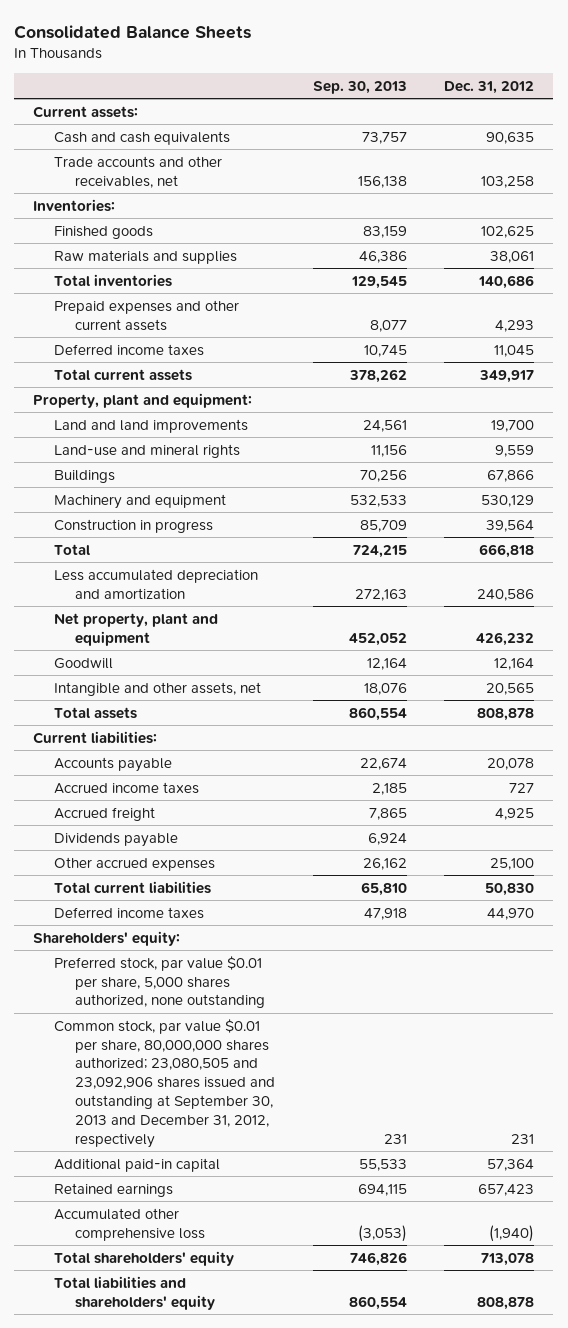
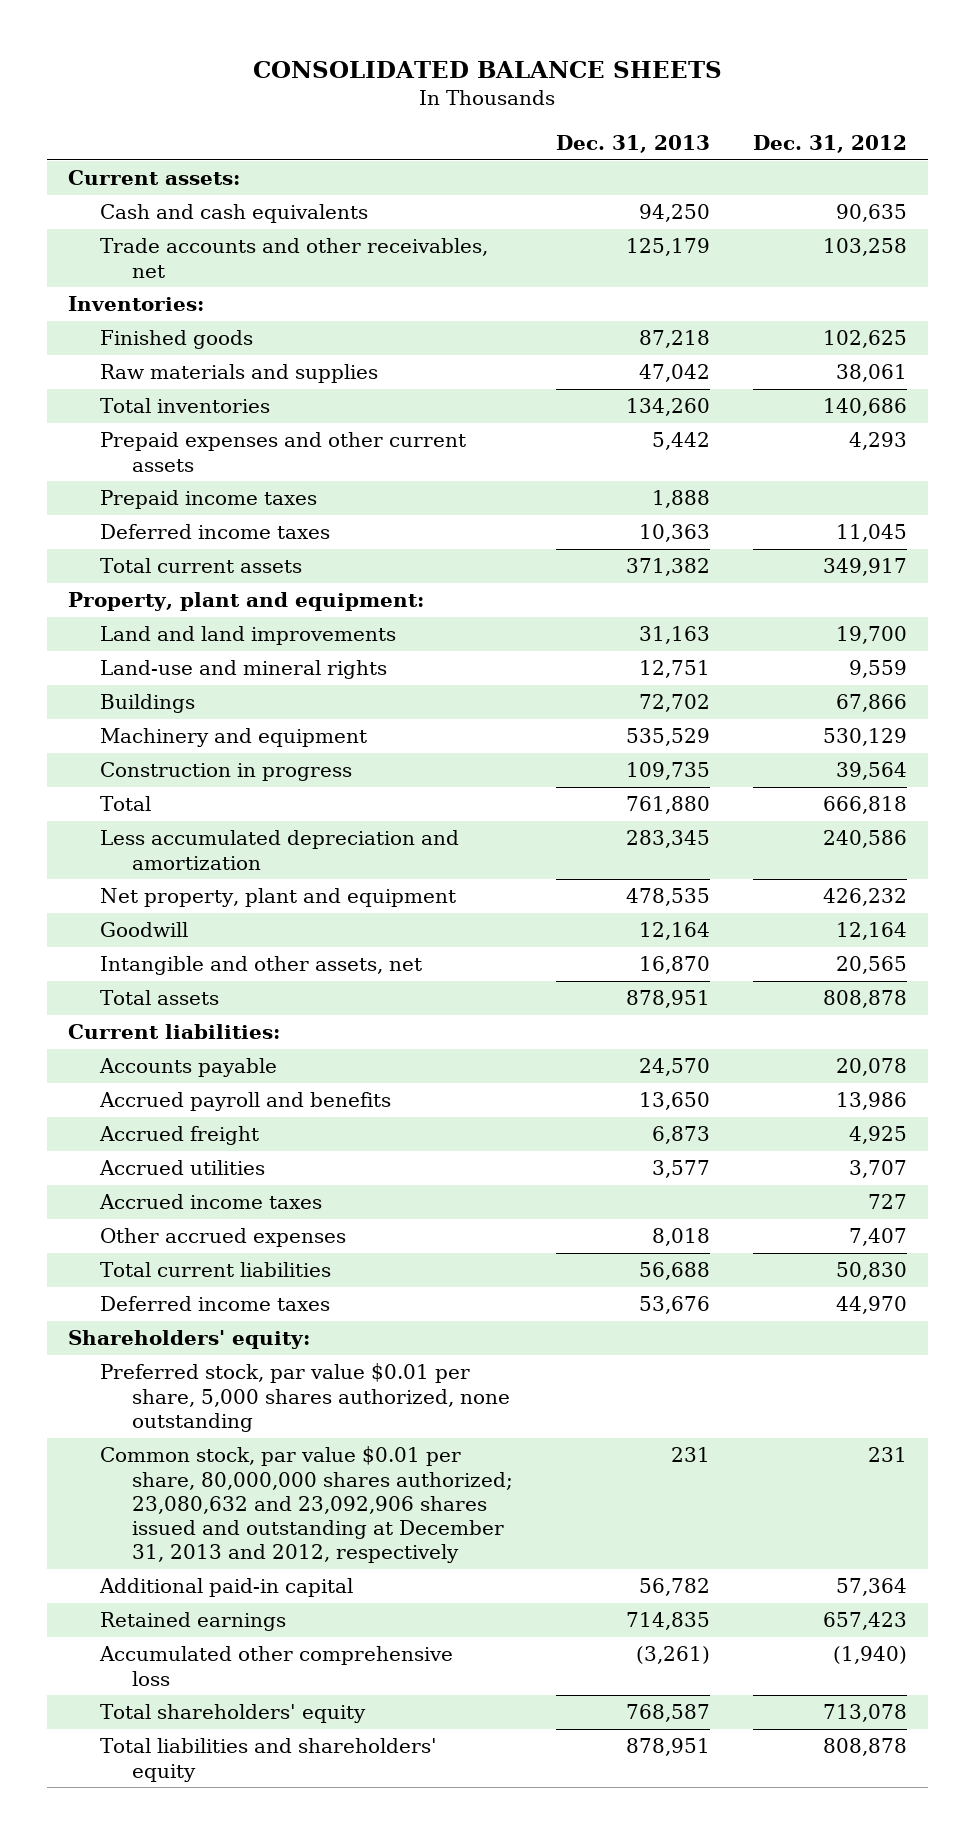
- Consolidated Balance Sheets
+ CONSOLIDATED BALANCE SHEETS
- | Sep. 30, 2013 | Dec. 31, 2012
+ | Dec. 31, 2013 | Dec. 31, 2012
+ Prepaid income taxes | 1,888 |
+ Accrued payroll and benefits | 13,650 | 13,986
- Dividends payable | 6,924 |
- Other accrued expenses | 26,162 | 25,100
+ Accrued utilities | 3,577 | 3,707
moved down: Accrued income taxes | | 727
+ Other accrued expenses | 8,018 | 7,407
- Common stock, par value $0.01 per share, 80,000,000 shares authorized; 23,080,505 and 23,092,906 shares issued and outstanding at September 30, 2013 and December 31, 2012, respectively | 231 | 231
+ Common stock, par value $0.01 per share, 80,000,000 shares authorized; 23,080,632 and 23,092,906 shares issued and outstanding at December 31, 2013 and 2012, respectively | 231 | 231

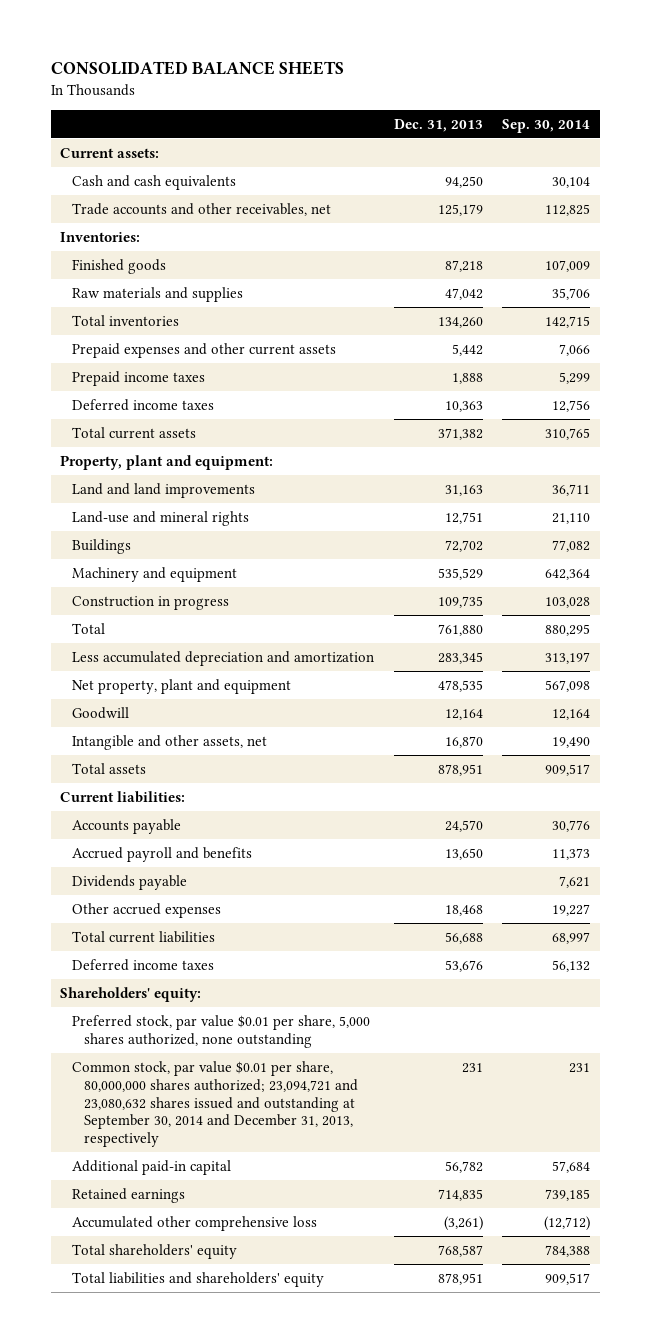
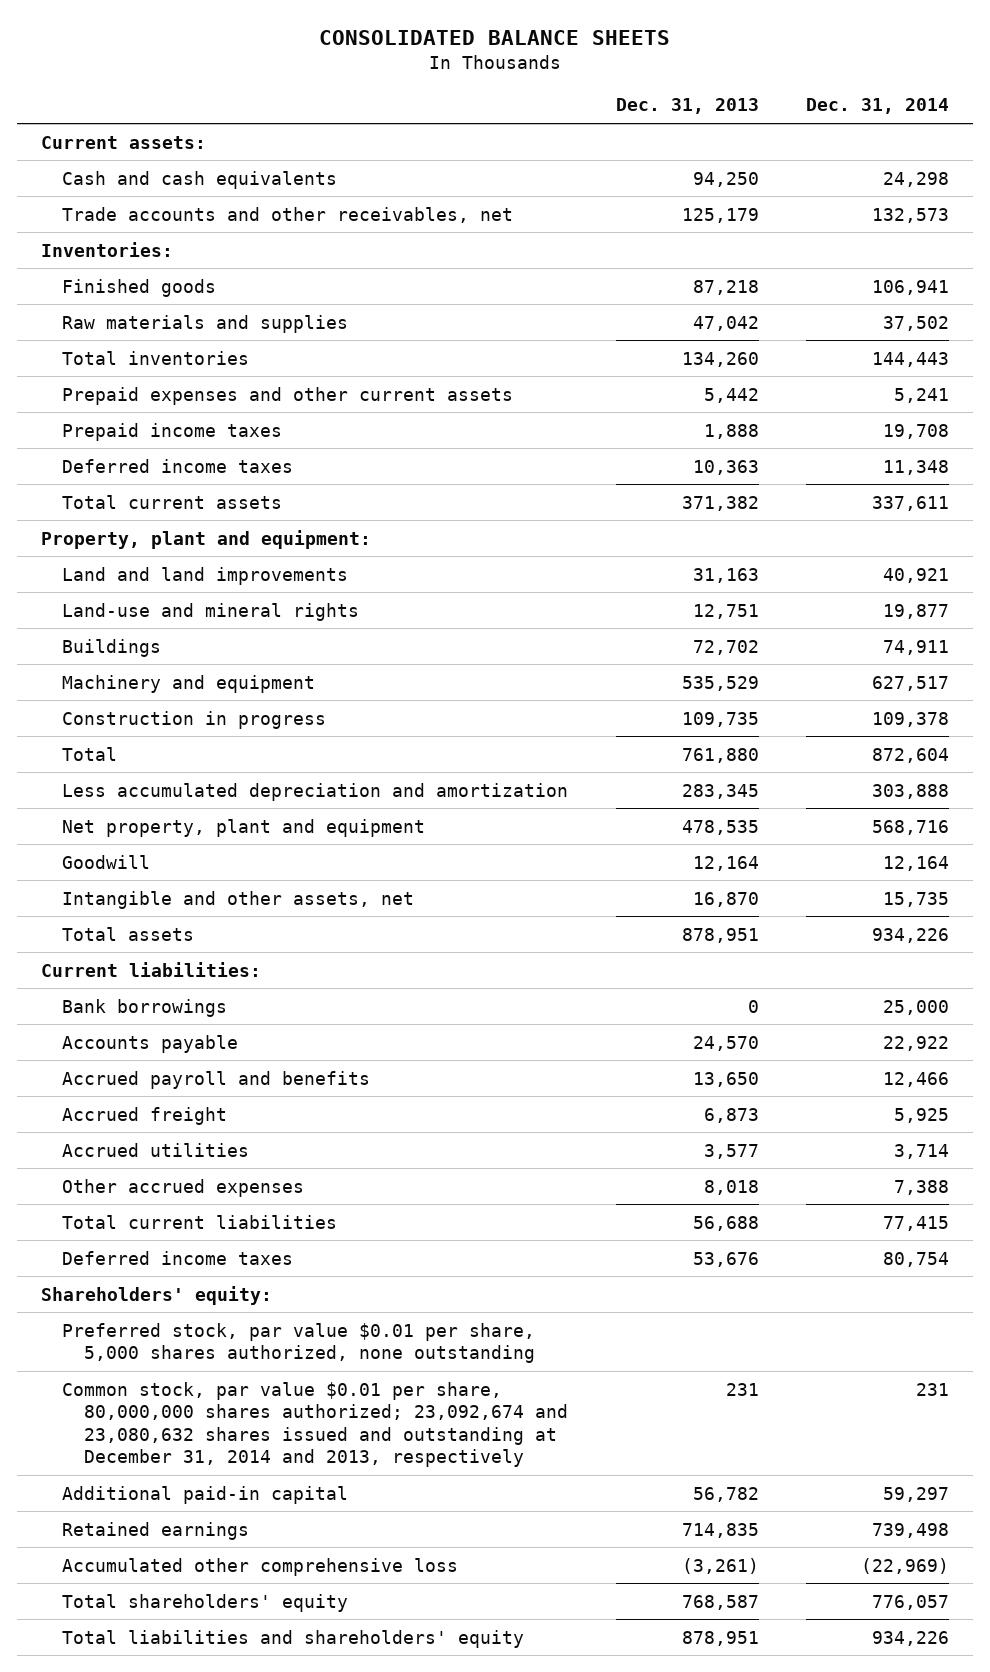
- | Dec. 31, 2013 | Sep. 30, 2014
+ | Dec. 31, 2013 | Dec. 31, 2014
+ Bank borrowings | 0 | 25,000
- Dividends payable | | 7,621
- Other accrued expenses | 18,468 | 19,227
+ Accrued freight | 6,873 | 5,925
+ Accrued utilities | 3,577 | 3,714
+ Other accrued expenses | 8,018 | 7,388
- Common stock, par value $0.01 per share, 80,000,000 shares authorized; 23,094,721 and 23,080,632 shares issued and outstanding at September 30, 2014 and December 31, 2013, respectively | 231 | 231
+ Common stock, par value $0.01 per share, 80,000,000 shares authorized; 23,092,674 and 23,080,632 shares issued and outstanding at December 31, 2014 and 2013, respectively | 231 | 231

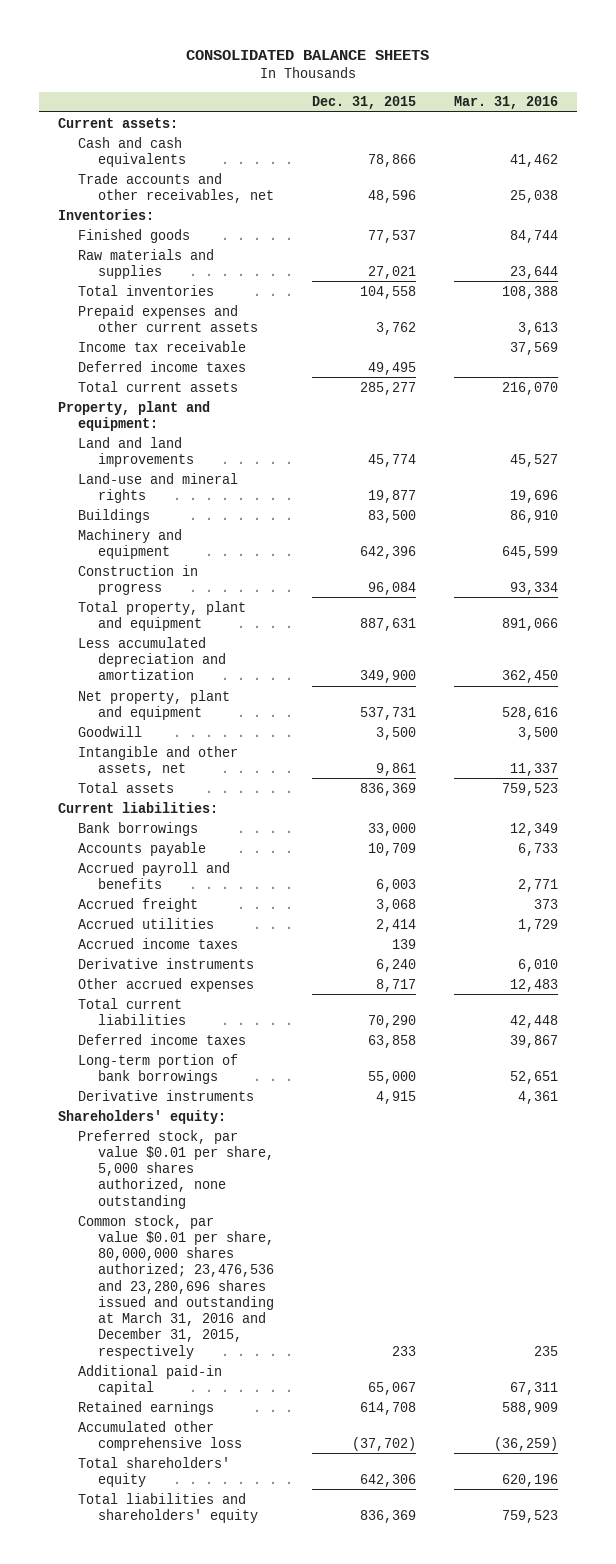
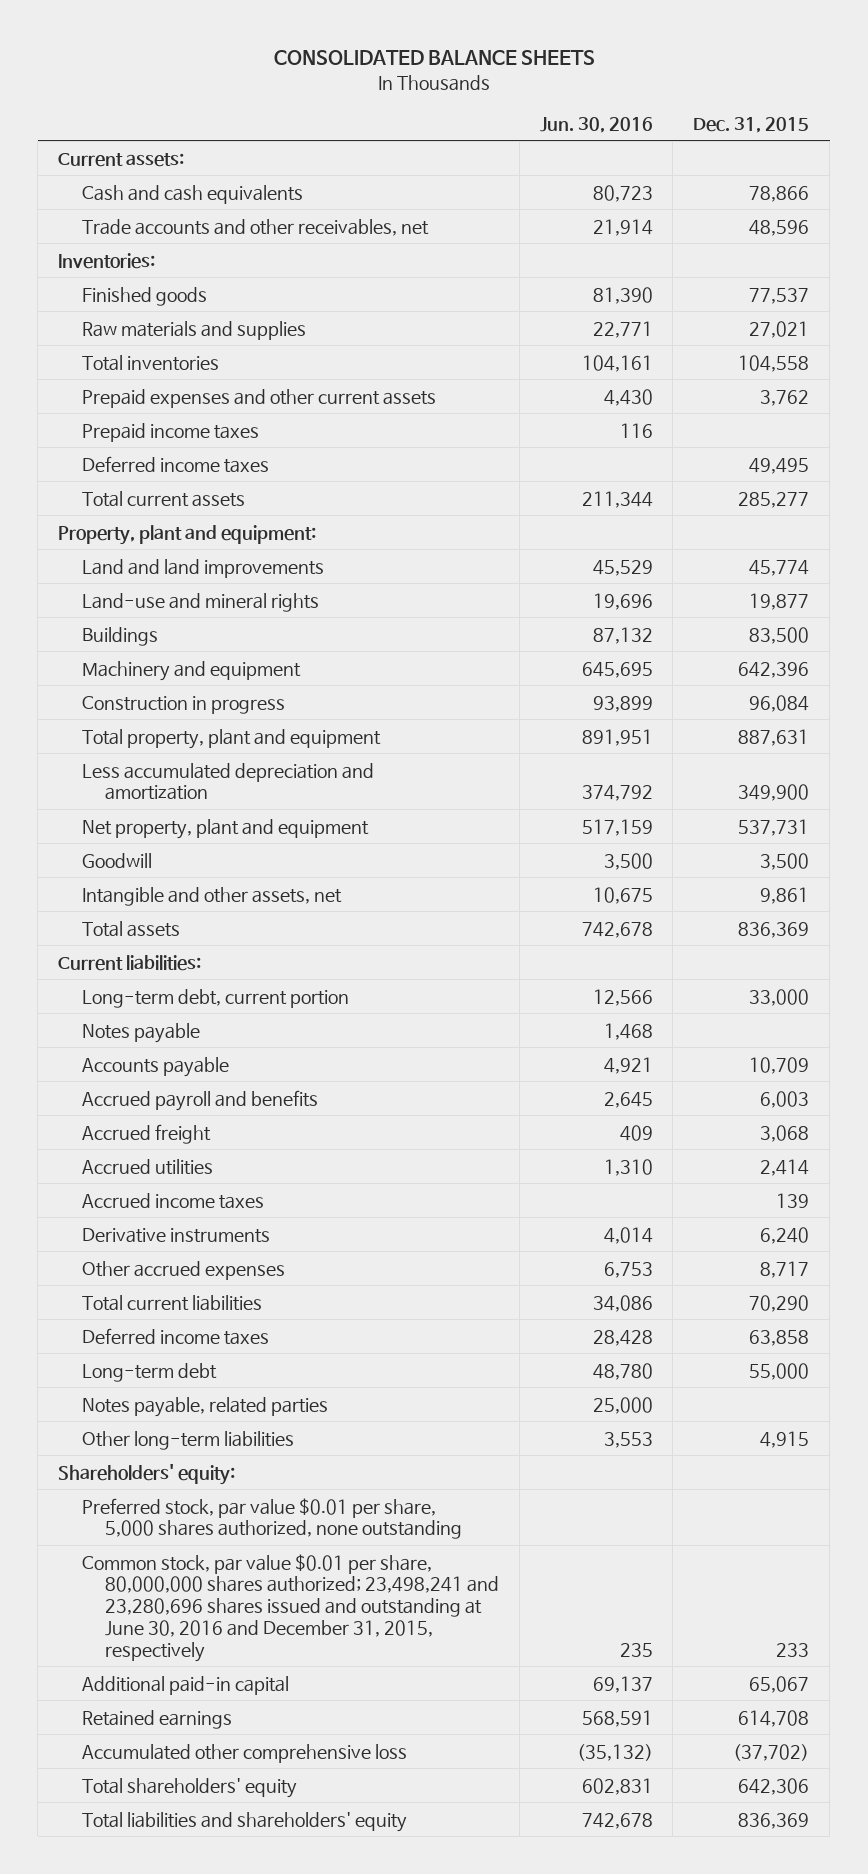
- | Dec. 31, 2015 | Mar. 31, 2016
+ | Jun. 30, 2016 | Dec. 31, 2015
- Income tax receivable | | 37,569
+ Prepaid income taxes | 116 |
- Bank borrowings | 33,000 | 12,349
+ Long-term debt, current portion | 12,566 | 33,000
+ Notes payable | 1,468 |
- Long-term portion of bank borrowings | 55,000 | 52,651
- Derivative instruments | 4,915 | 4,361
+ Long-term debt | 48,780 | 55,000
+ Notes payable, related parties | 25,000 |
+ Other long-term liabilities | 3,553 | 4,915
- Common stock, par value $0.01 per share, 80,000,000 shares authorized; 23,476,536 and 23,280,696 shares issued and outstanding at March 31, 2016 and December 31, 2015, respectively | 233 | 235
+ Common stock, par value $0.01 per share, 80,000,000 shares authorized; 23,498,241 and 23,280,696 shares issued and outstanding at June 30, 2016 and December 31, 2015, respectively | 235 | 233

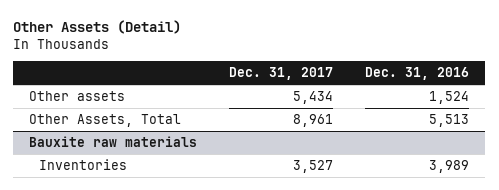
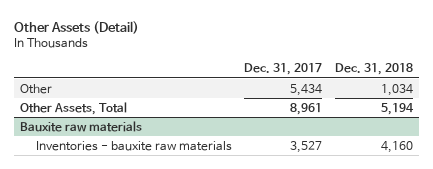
- | Dec. 31, 2017 | Dec. 31, 2016
+ | Dec. 31, 2017 | Dec. 31, 2018
- Other assets | 5,434 | 1,524
+ Other | 5,434 | 1,034
@ Bauxite raw materials
- Inventories | 3,527 | 3,989
+ Inventories - bauxite raw materials | 3,527 | 4,160

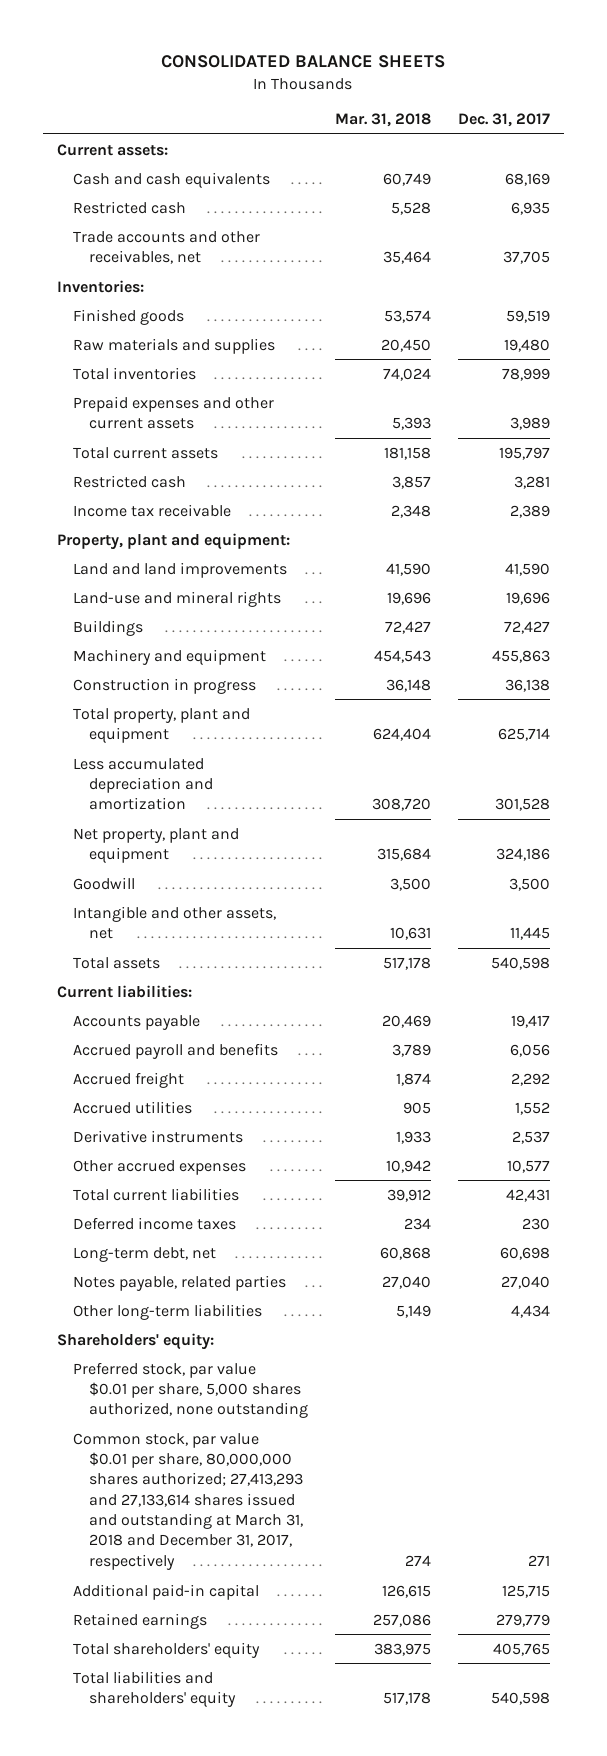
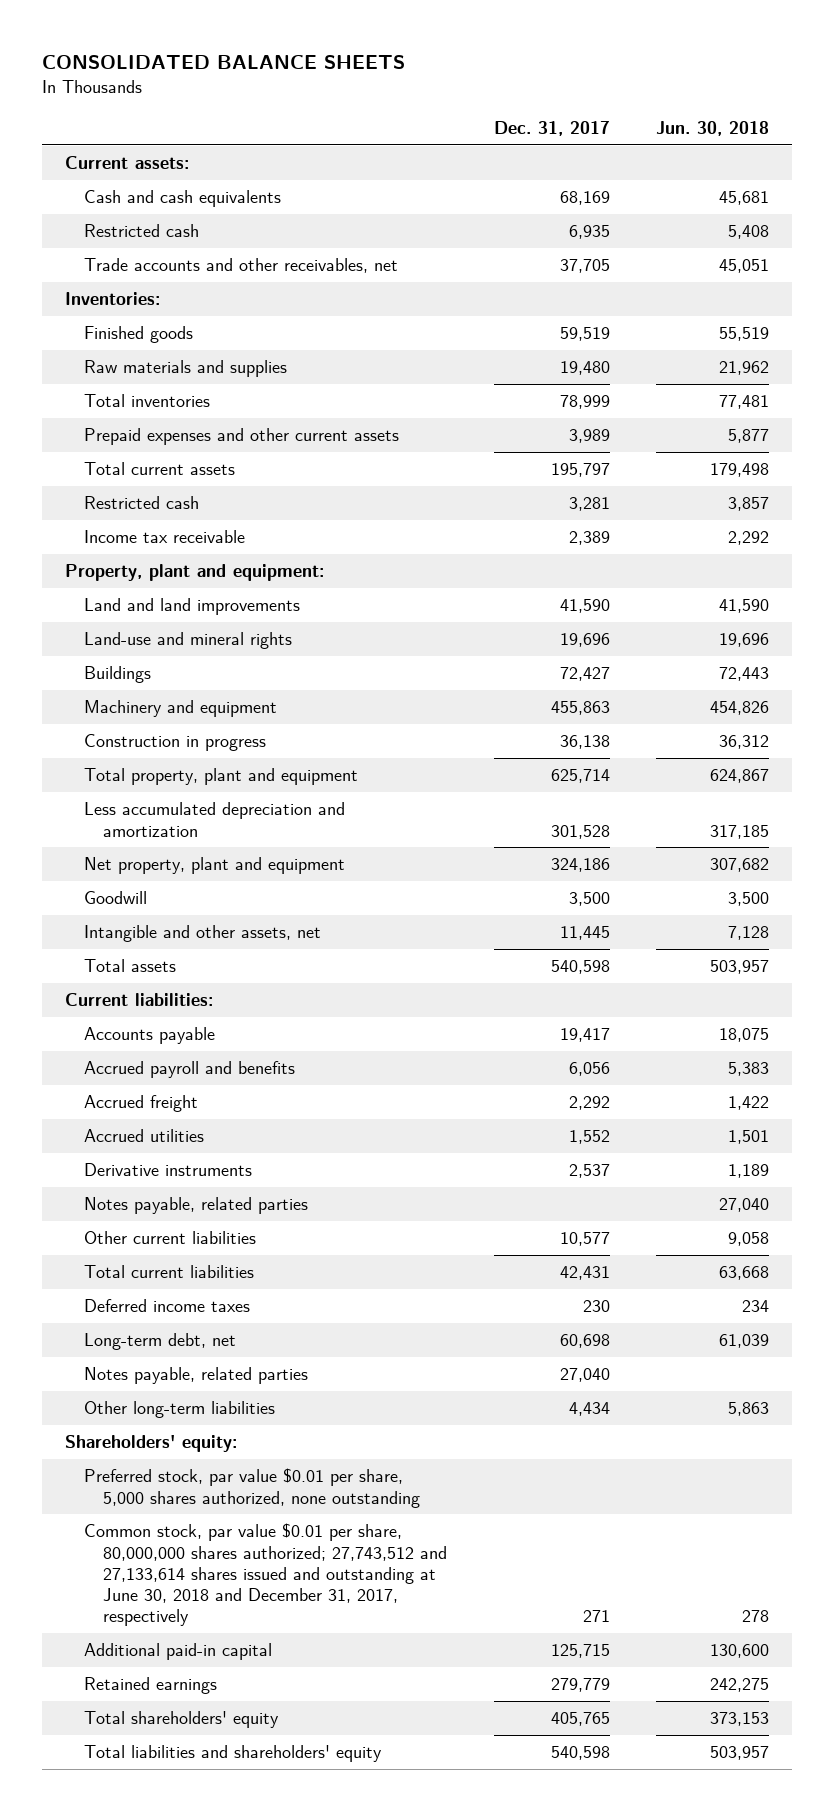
- | Mar. 31, 2018 | Dec. 31, 2017
+ | Dec. 31, 2017 | Jun. 30, 2018
- Other accrued expenses | 10,942 | 10,577
+ Notes payable, related parties | | 27,040
+ Other current liabilities | 10,577 | 9,058
- Common stock, par value $0.01 per share, 80,000,000 shares authorized; 27,413,293 and 27,133,614 shares issued and outstanding at March 31, 2018 and December 31, 2017, respectively | 274 | 271
+ Common stock, par value $0.01 per share, 80,000,000 shares authorized; 27,743,512 and 27,133,614 shares issued and outstanding at June 30, 2018 and December 31, 2017, respectively | 271 | 278

